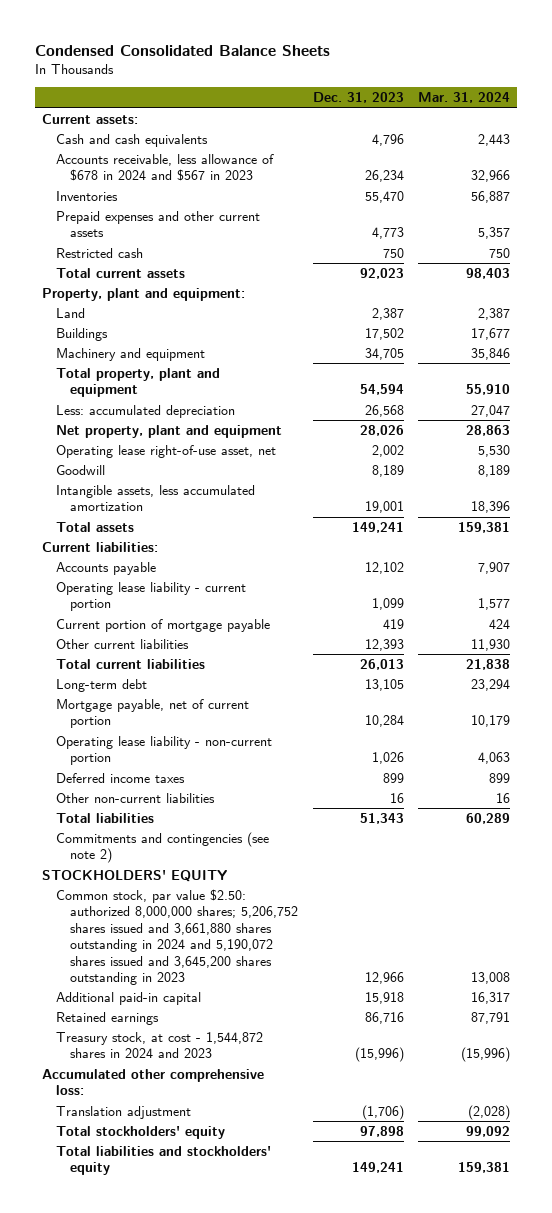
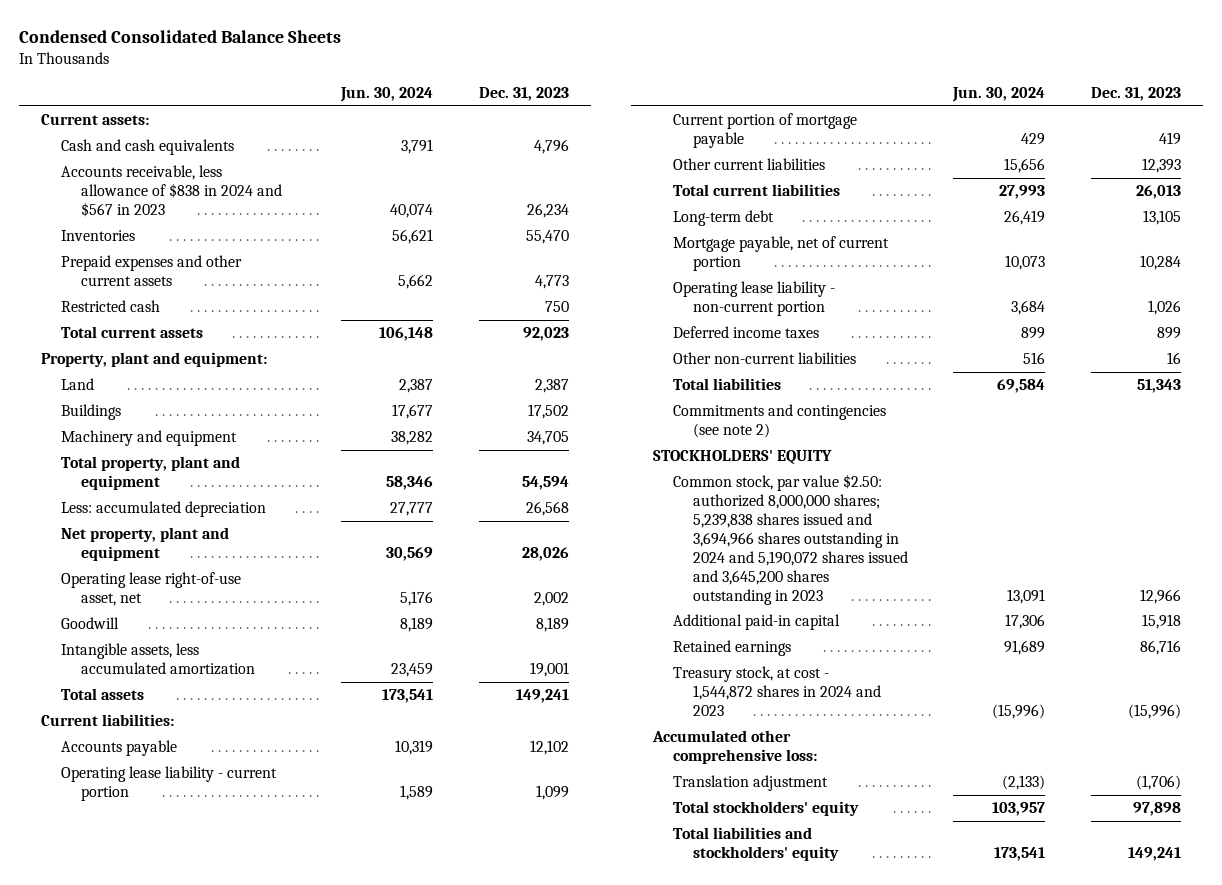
- | Dec. 31, 2023 | Mar. 31, 2024
+ | Jun. 30, 2024 | Dec. 31, 2023
- Accounts receivable, less allowance of $678 in 2024 and $567 in 2023 | 26,234 | 32,966
+ Accounts receivable, less allowance of $838 in 2024 and $567 in 2023 | 40,074 | 26,234
- Common stock, par value $2.50: authorized 8,000,000 shares; 5,206,752 shares issued and 3,661,880 shares outstanding in 2024 and 5,190,072 shares issued and 3,645,200 shares outstanding in 2023 | 12,966 | 13,008
+ Common stock, par value $2.50: authorized 8,000,000 shares; 5,239,838 shares issued and 3,694,966 shares outstanding in 2024 and 5,190,072 shares issued and 3,645,200 shares outstanding in 2023 | 13,091 | 12,966

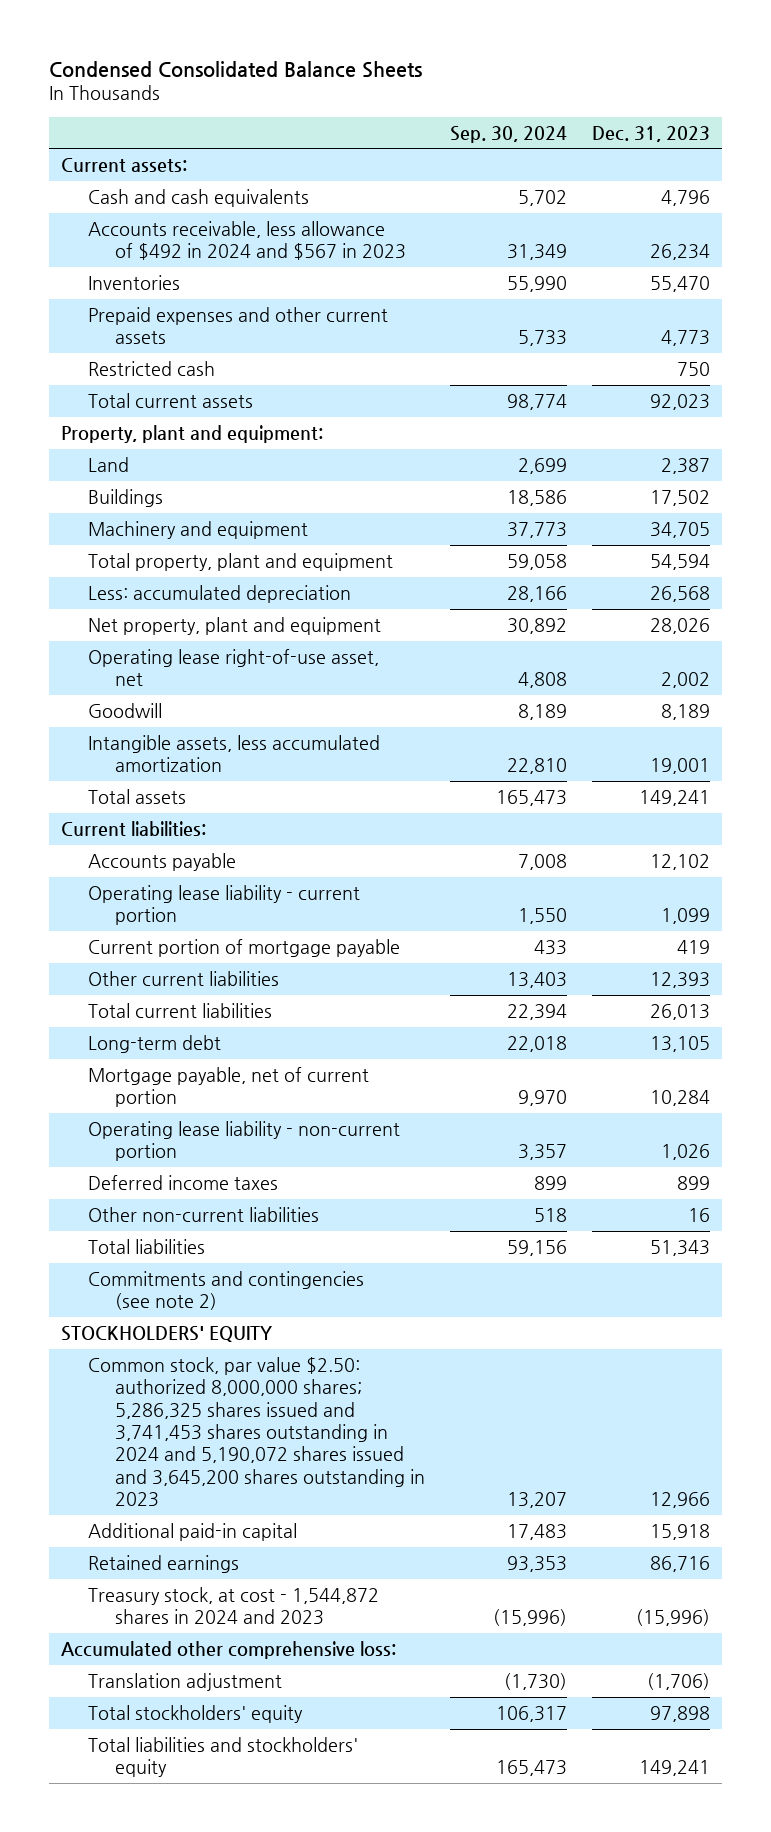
- | Jun. 30, 2024 | Dec. 31, 2023
+ | Sep. 30, 2024 | Dec. 31, 2023
- Accounts receivable, less allowance of $838 in 2024 and $567 in 2023 | 40,074 | 26,234
+ Accounts receivable, less allowance of $492 in 2024 and $567 in 2023 | 31,349 | 26,234
- Common stock, par value $2.50: authorized 8,000,000 shares; 5,239,838 shares issued and 3,694,966 shares outstanding in 2024 and 5,190,072 shares issued and 3,645,200 shares outstanding in 2023 | 13,091 | 12,966
+ Common stock, par value $2.50: authorized 8,000,000 shares; 5,286,325 shares issued and 3,741,453 shares outstanding in 2024 and 5,190,072 shares issued and 3,645,200 shares outstanding in 2023 | 13,207 | 12,966

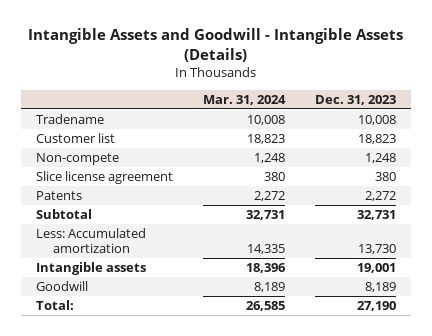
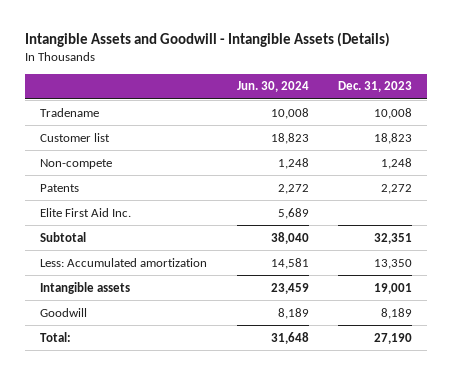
- | Mar. 31, 2024 | Dec. 31, 2023
+ | Jun. 30, 2024 | Dec. 31, 2023
- Slice license agreement | 380 | 380
- Subtotal | 32,731 | 32,731
- Less: Accumulated amortization | 14,335 | 13,730
+ Elite First Aid Inc. | 5,689 |
+ Subtotal | 38,040 | 32,351
+ Less: Accumulated amortization | 14,581 | 13,350

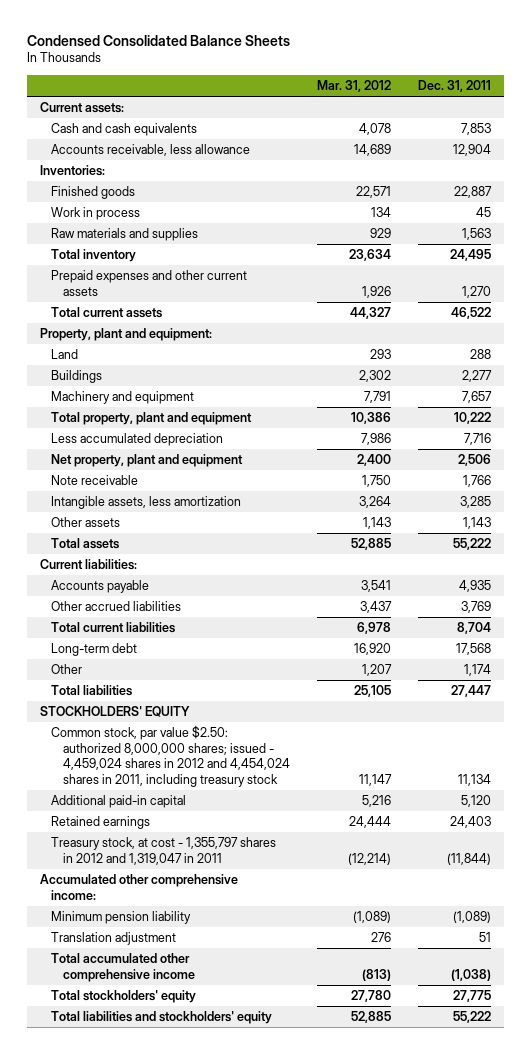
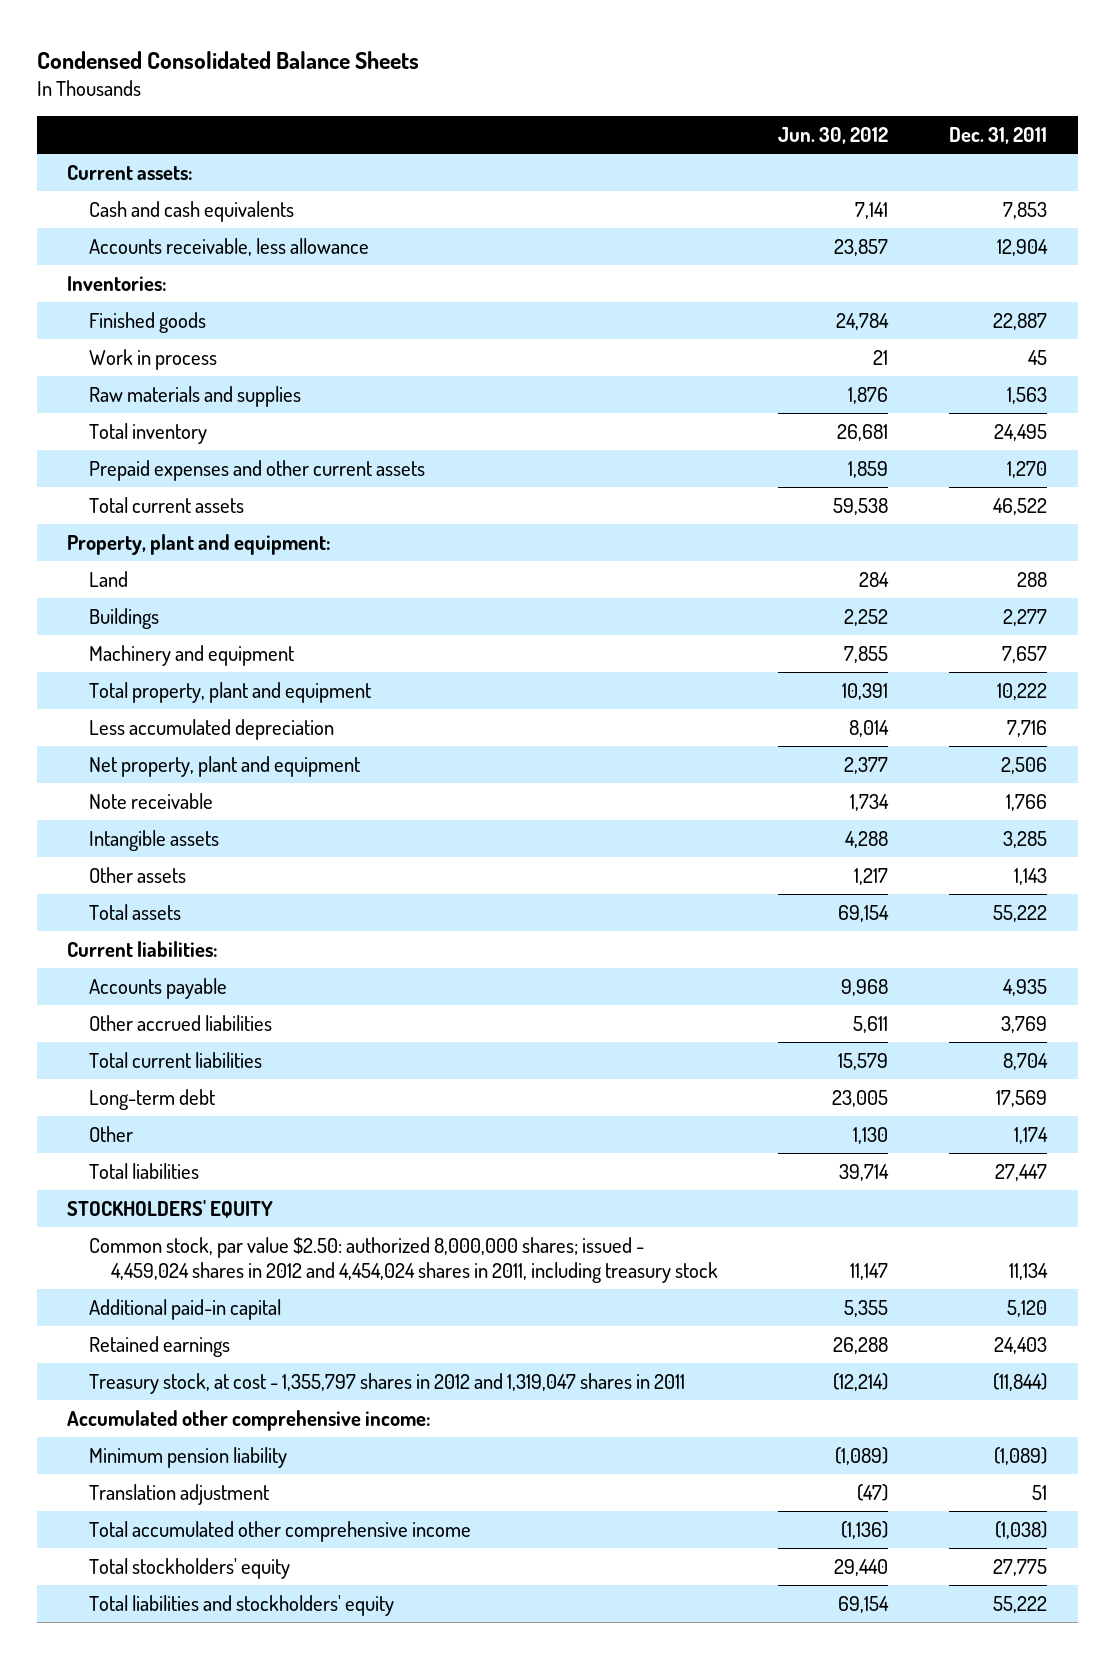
- | Mar. 31, 2012 | Dec. 31, 2011
+ | Jun. 30, 2012 | Dec. 31, 2011
- Intangible assets, less amortization | 3,264 | 3,285
+ Intangible assets | 4,288 | 3,285
- Long-term debt | 16,920 | 17,568
+ Long-term debt | 23,005 | 17,569
- Treasury stock, at cost - 1,355,797 shares in 2012 and 1,319,047 in 2011 | (12,214) | (11,844)
+ Treasury stock, at cost - 1,355,797 shares in 2012 and 1,319,047 shares in 2011 | (12,214) | (11,844)

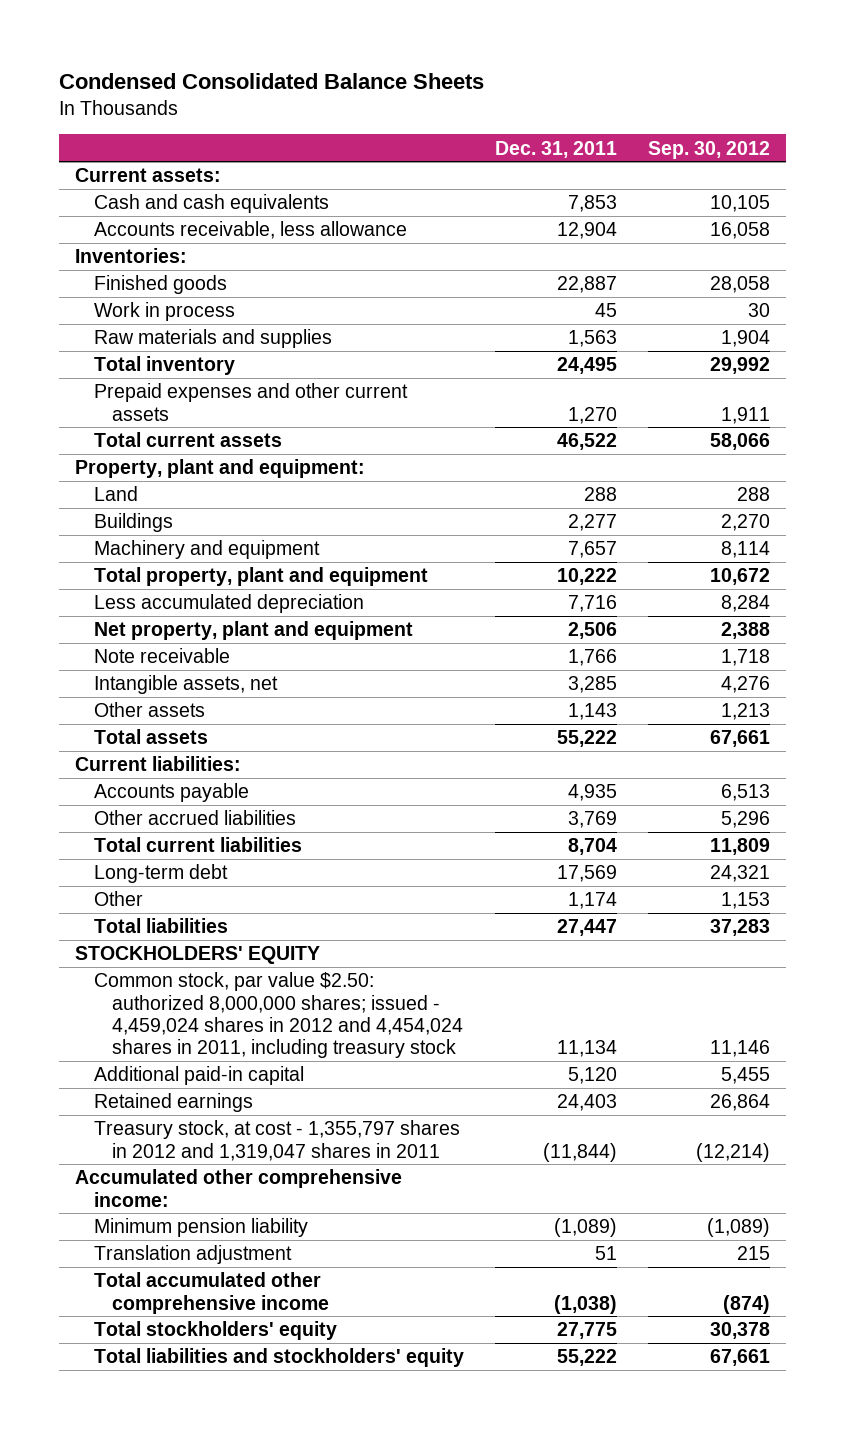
- | Jun. 30, 2012 | Dec. 31, 2011
+ | Dec. 31, 2011 | Sep. 30, 2012
- Intangible assets | 4,288 | 3,285
+ Intangible assets, net | 3,285 | 4,276

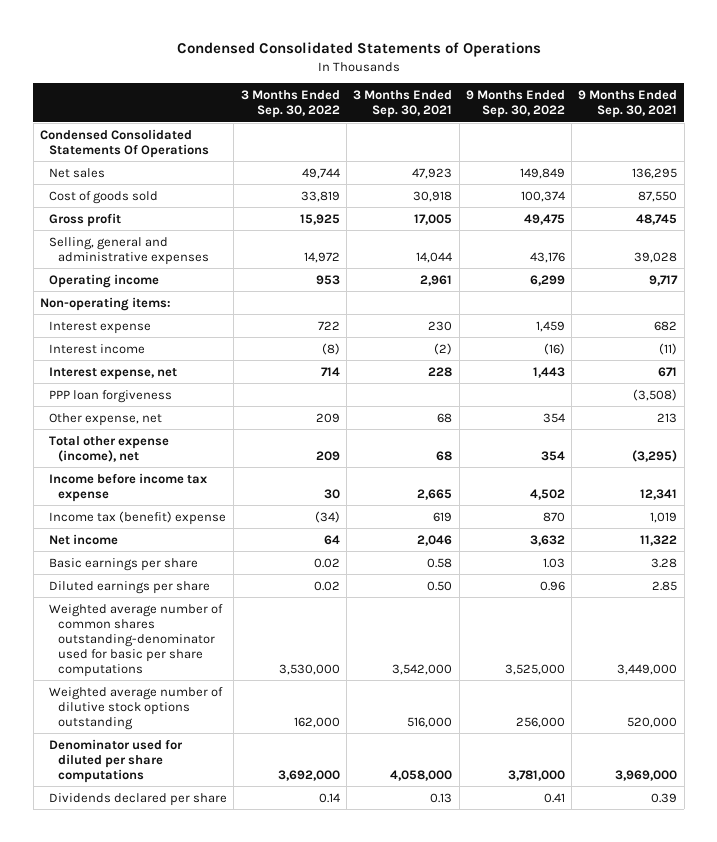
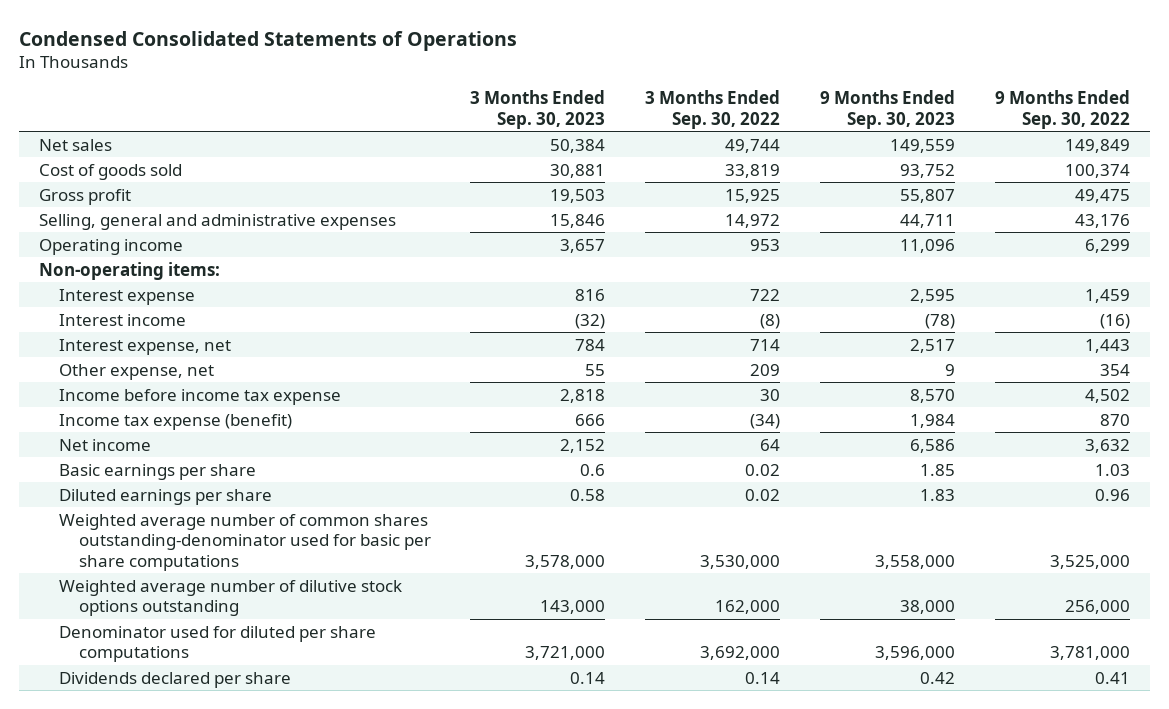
- | 3 Months Ended Sep. 30, 2022 | 3 Months Ended Sep. 30, 2021 | 9 Months Ended Sep. 30, 2022 | 9 Months Ended Sep. 30, 2021
+ | 3 Months Ended Sep. 30, 2023 | 3 Months Ended Sep. 30, 2022 | 9 Months Ended Sep. 30, 2023 | 9 Months Ended Sep. 30, 2022
- Condensed Consolidated Statements Of Operations
- PPP loan forgiveness | | | | (3,508)
- Total other expense (income), net | 209 | 68 | 354 | (3,295)
- Income tax (benefit) expense | (34) | 619 | 870 | 1,019
+ Income tax expense (benefit) | 666 | (34) | 1,984 | 870

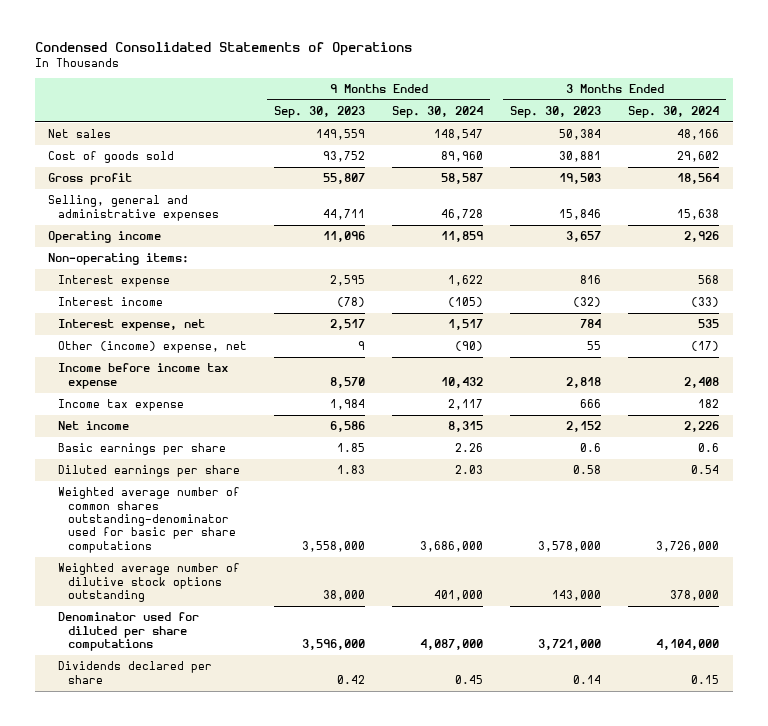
- | 3 Months Ended Sep. 30, 2023 | 3 Months Ended Sep. 30, 2022 | 9 Months Ended Sep. 30, 2023 | 9 Months Ended Sep. 30, 2022
+ | 9 Months Ended Sep. 30, 2023 | 9 Months Ended Sep. 30, 2024 | 3 Months Ended Sep. 30, 2023 | 3 Months Ended Sep. 30, 2024
- Other expense, net | 55 | 209 | 9 | 354
+ Other (income) expense, net | 9 | (90) | 55 | (17)
- Income tax expense (benefit) | 666 | (34) | 1,984 | 870
+ Income tax expense | 1,984 | 2,117 | 666 | 182

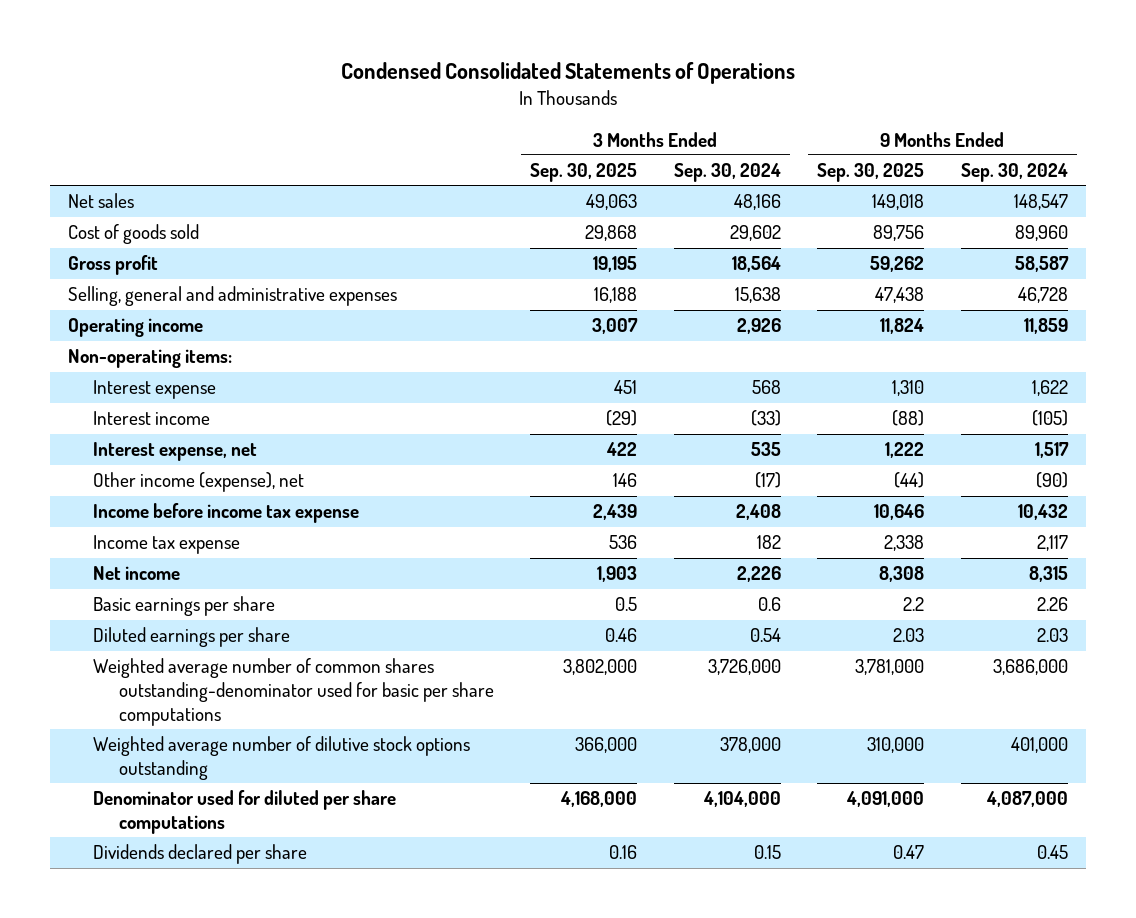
- | 9 Months Ended Sep. 30, 2023 | 9 Months Ended Sep. 30, 2024 | 3 Months Ended Sep. 30, 2023 | 3 Months Ended Sep. 30, 2024
+ | 3 Months Ended Sep. 30, 2025 | 3 Months Ended Sep. 30, 2024 | 9 Months Ended Sep. 30, 2025 | 9 Months Ended Sep. 30, 2024
- Other (income) expense, net | 9 | (90) | 55 | (17)
+ Other income (expense), net | 146 | (17) | (44) | (90)

